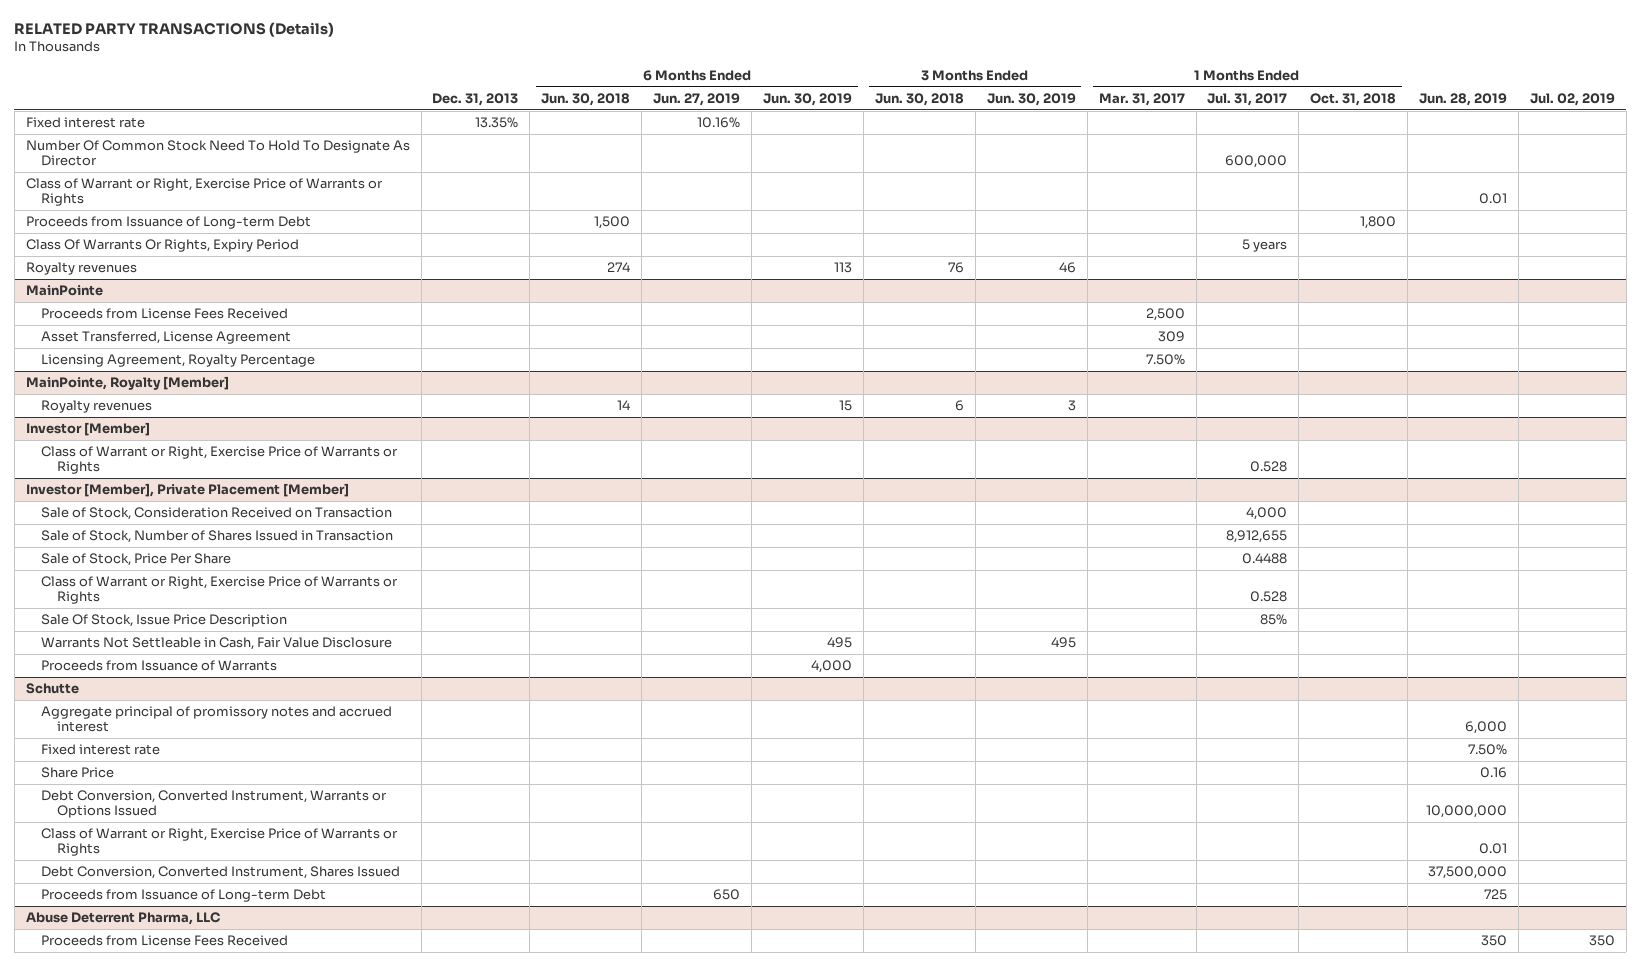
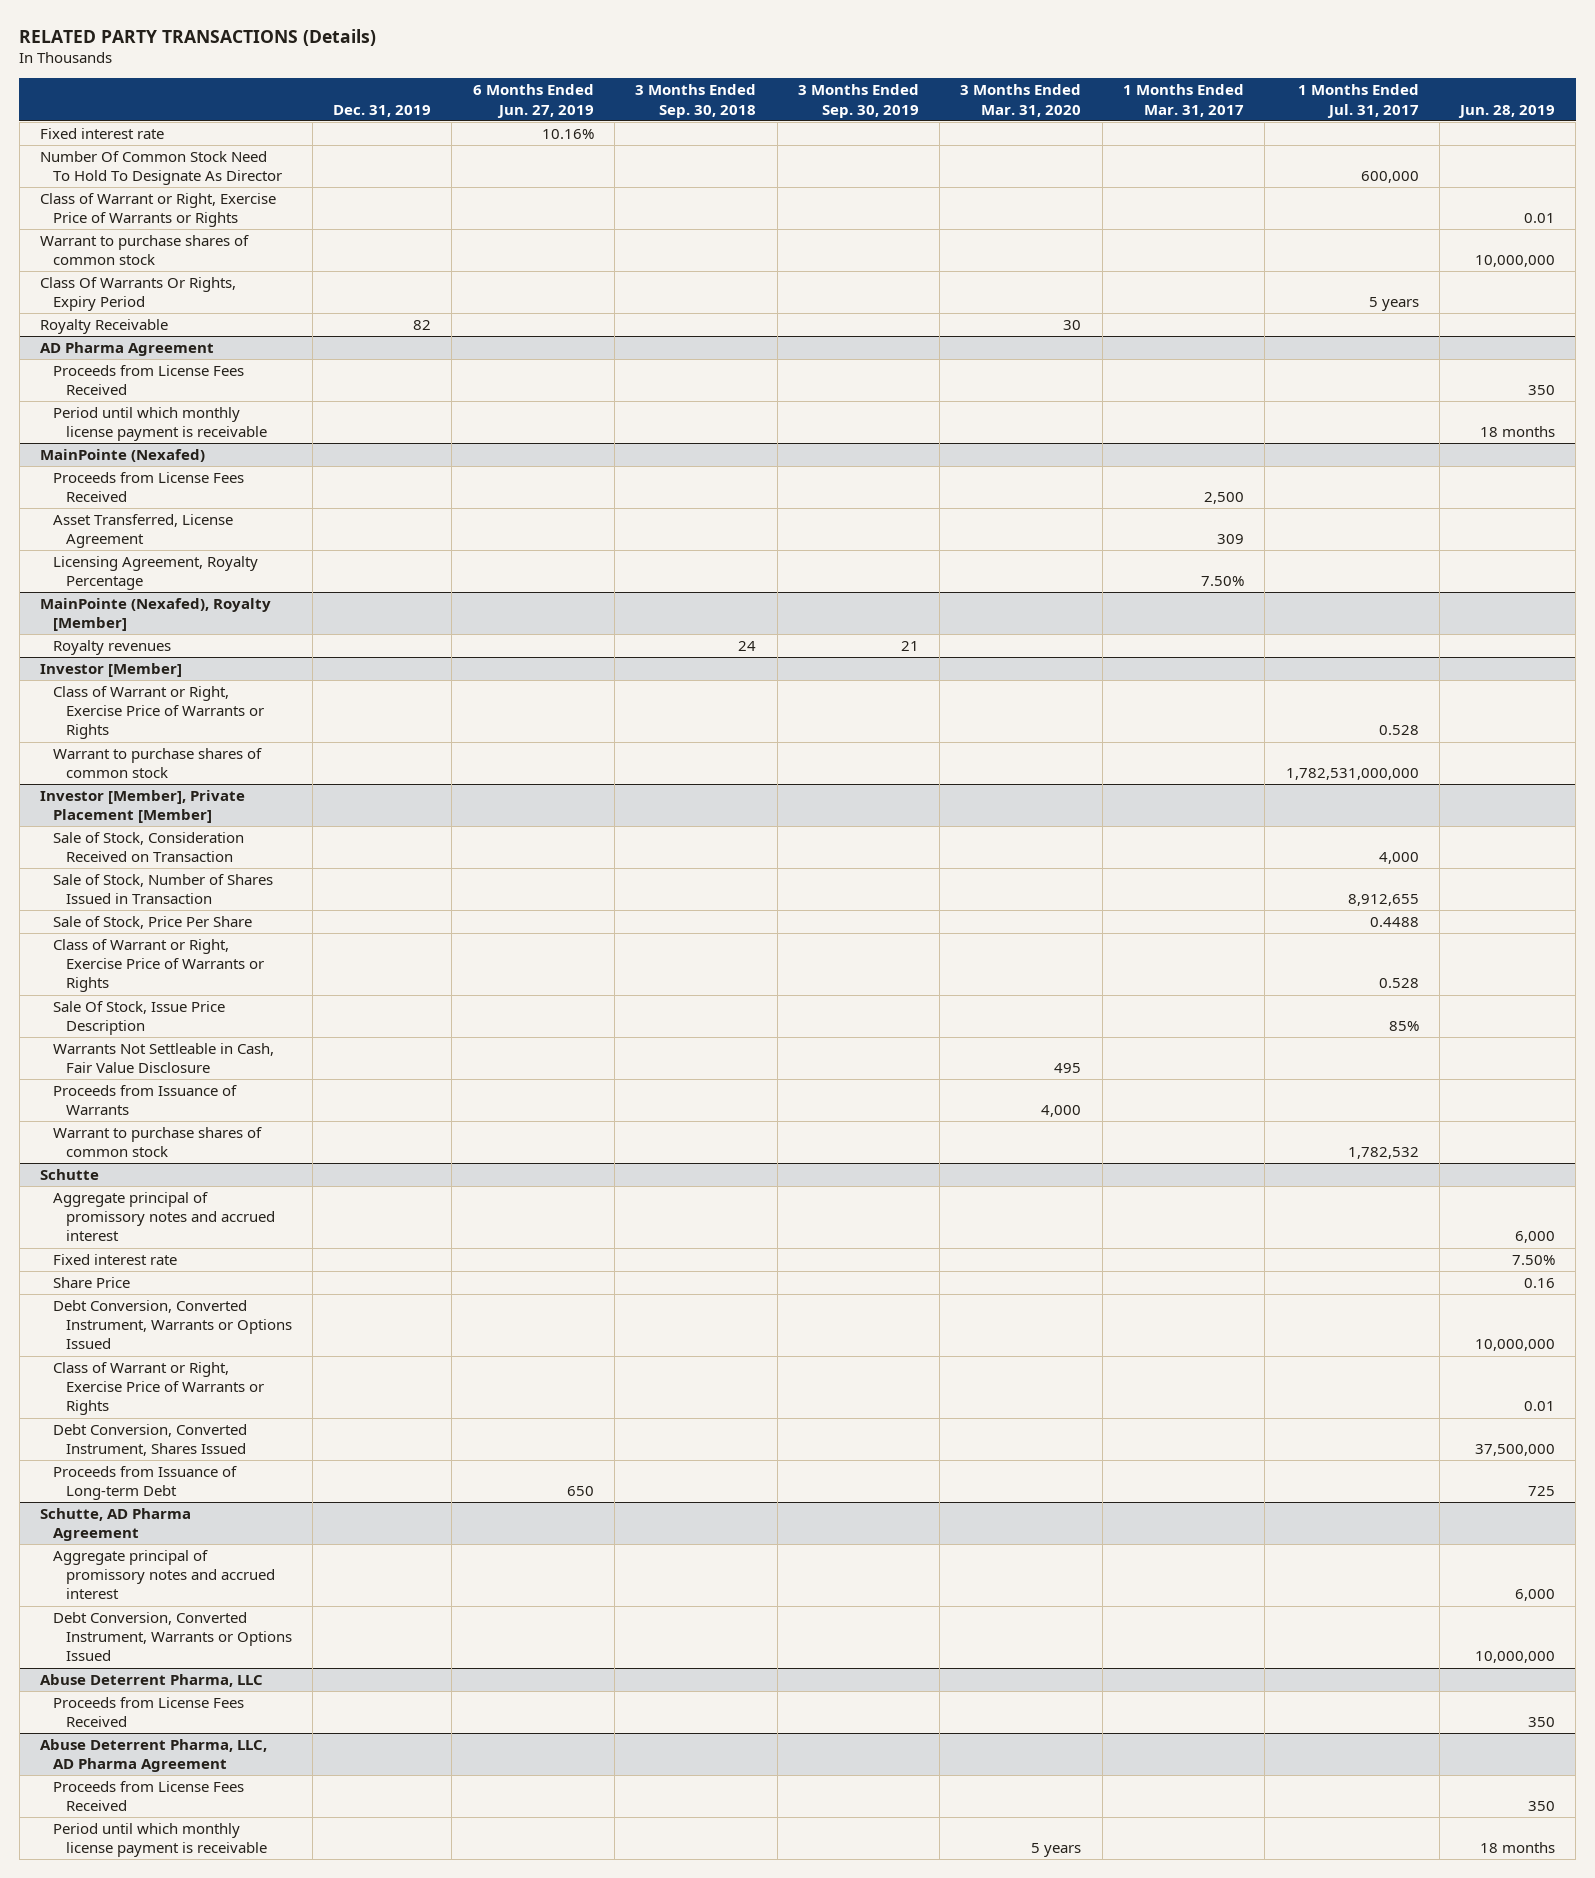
- | Dec. 31, 2013 | 6 Months Ended Jun. 30, 2018 | 6 Months Ended Jun. 27, 2019 | 6 Months Ended Jun. 30, 2019 | 3 Months Ended Jun. 30, 2018 | 3 Months Ended Jun. 30, 2019 | 1 Months Ended Mar. 31, 2017 | 1 Months Ended Jul. 31, 2017 | 1 Months Ended Oct. 31, 2018 | Jun. 28, 2019 | Jul. 02, 2019
+ | Dec. 31, 2019 | 6 Months Ended Jun. 27, 2019 | 3 Months Ended Sep. 30, 2018 | 3 Months Ended Sep. 30, 2019 | 3 Months Ended Mar. 31, 2020 | 1 Months Ended Mar. 31, 2017 | 1 Months Ended Jul. 31, 2017 | Jun. 28, 2019
- Proceeds from Issuance of Long-term Debt | | 1,500 | | | | | | | 1,800 | |
+ Warrant to purchase shares of common stock | | | | | | | | 10,000,000
- Royalty revenues | | 274 | | 113 | 76 | 46 | | | | |
- MainPointe
+ Royalty Receivable | 82 | | | | 30 | | |
+ AD Pharma Agreement
+ Proceeds from License Fees Received | | | | | | | | 350
+ Period until which monthly license payment is receivable | | | | | | | | 18 months
+ MainPointe (Nexafed)
- MainPointe, Royalty [Member]
+ MainPointe (Nexafed), Royalty [Member]
@ Investor [Member]
+ Warrant to purchase shares of common stock | | | | | | | 1,782,531,000,000 |
@ Investor [Member], Private Placement [Member]
+ Warrant to purchase shares of common stock | | | | | | | 1,782,532 |
+ Schutte, AD Pharma Agreement
+ Aggregate principal of promissory notes and accrued interest | | | | | | | | 6,000
+ Debt Conversion, Converted Instrument, Warrants or Options Issued | | | | | | | | 10,000,000
+ Abuse Deterrent Pharma, LLC, AD Pharma Agreement
+ Proceeds from License Fees Received | | | | | | | | 350
+ Period until which monthly license payment is receivable | | | | | 5 years | | | 18 months

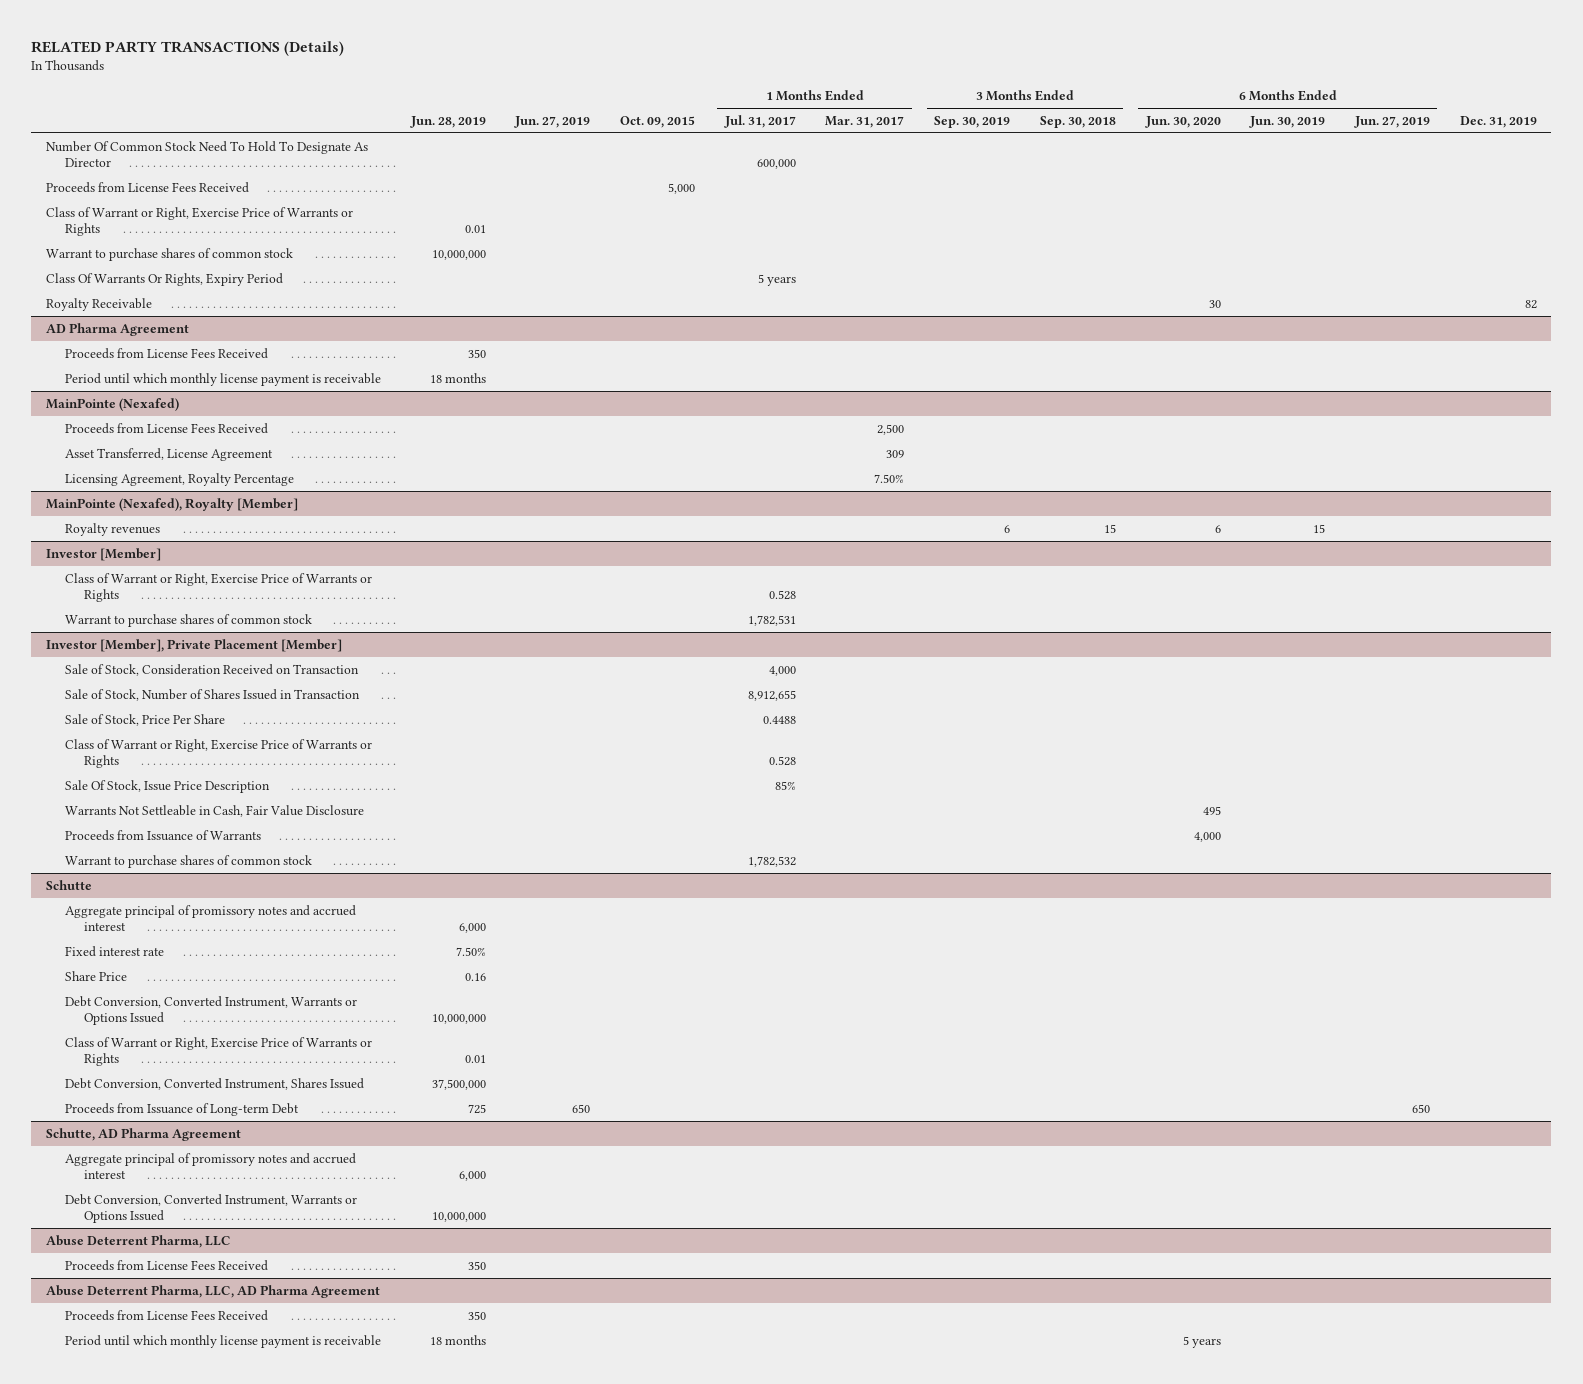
- | Dec. 31, 2019 | 6 Months Ended Jun. 27, 2019 | 3 Months Ended Sep. 30, 2018 | 3 Months Ended Sep. 30, 2019 | 3 Months Ended Mar. 31, 2020 | 1 Months Ended Mar. 31, 2017 | 1 Months Ended Jul. 31, 2017 | Jun. 28, 2019
+ | Jun. 28, 2019 | Jun. 27, 2019 | Oct. 09, 2015 | 1 Months Ended Jul. 31, 2017 | 1 Months Ended Mar. 31, 2017 | 3 Months Ended Sep. 30, 2019 | 3 Months Ended Sep. 30, 2018 | 6 Months Ended Jun. 30, 2020 | 6 Months Ended Jun. 30, 2019 | 6 Months Ended Jun. 27, 2019 | Dec. 31, 2019
- Fixed interest rate | | 10.16% | | | | | |
+ Proceeds from License Fees Received | | | 5,000 | | | | | | | |
@ MainPointe (Nexafed), Royalty [Member]
- Royalty revenues | | | 24 | 21 | | | |
+ Royalty revenues | | | | | | 6 | 15 | 6 | 15 | |
@ Investor [Member]
- Warrant to purchase shares of common stock | | | | | | | 1,782,531,000,000 |
+ Warrant to purchase shares of common stock | | | | 1,782,531 | | | | | | |

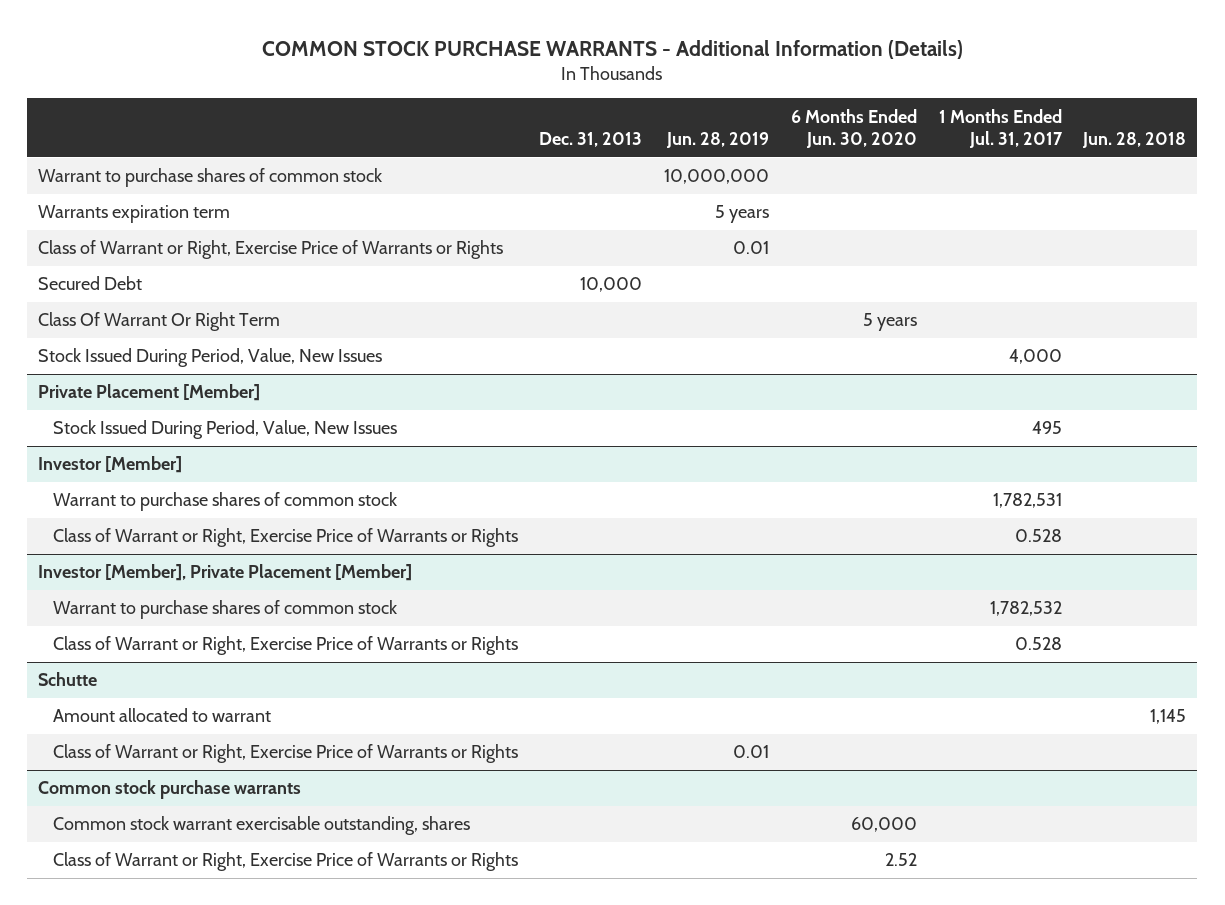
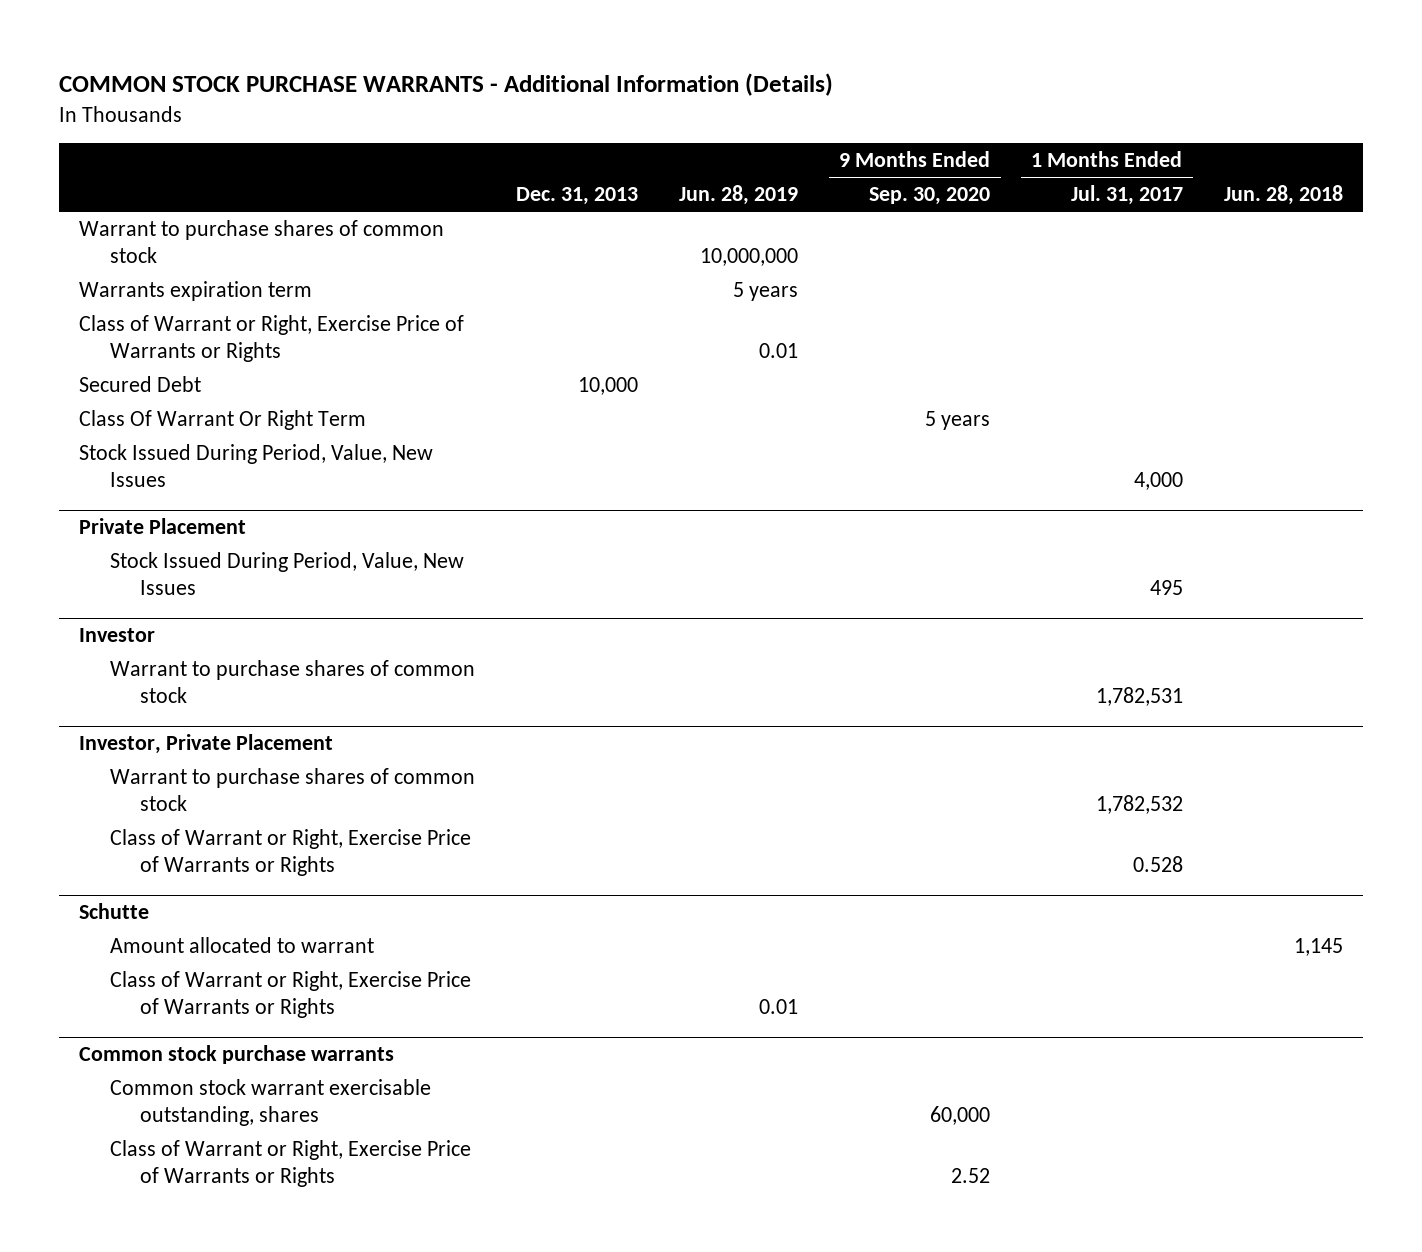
- | Dec. 31, 2013 | Jun. 28, 2019 | 6 Months Ended Jun. 30, 2020 | 1 Months Ended Jul. 31, 2017 | Jun. 28, 2018
+ | Dec. 31, 2013 | Jun. 28, 2019 | 9 Months Ended Sep. 30, 2020 | 1 Months Ended Jul. 31, 2017 | Jun. 28, 2018
- Private Placement [Member]
+ Private Placement
- Investor [Member]
+ Investor
- Class of Warrant or Right, Exercise Price of Warrants or Rights | | | | 0.528 |
- Investor [Member], Private Placement [Member]
+ Investor, Private Placement

